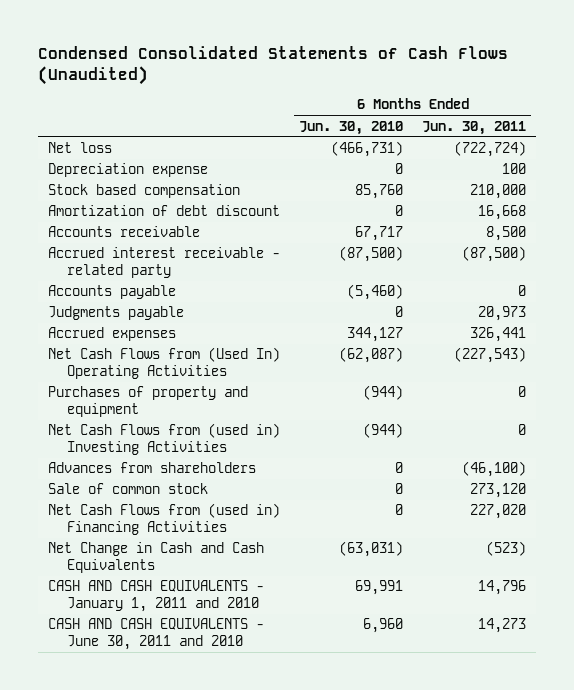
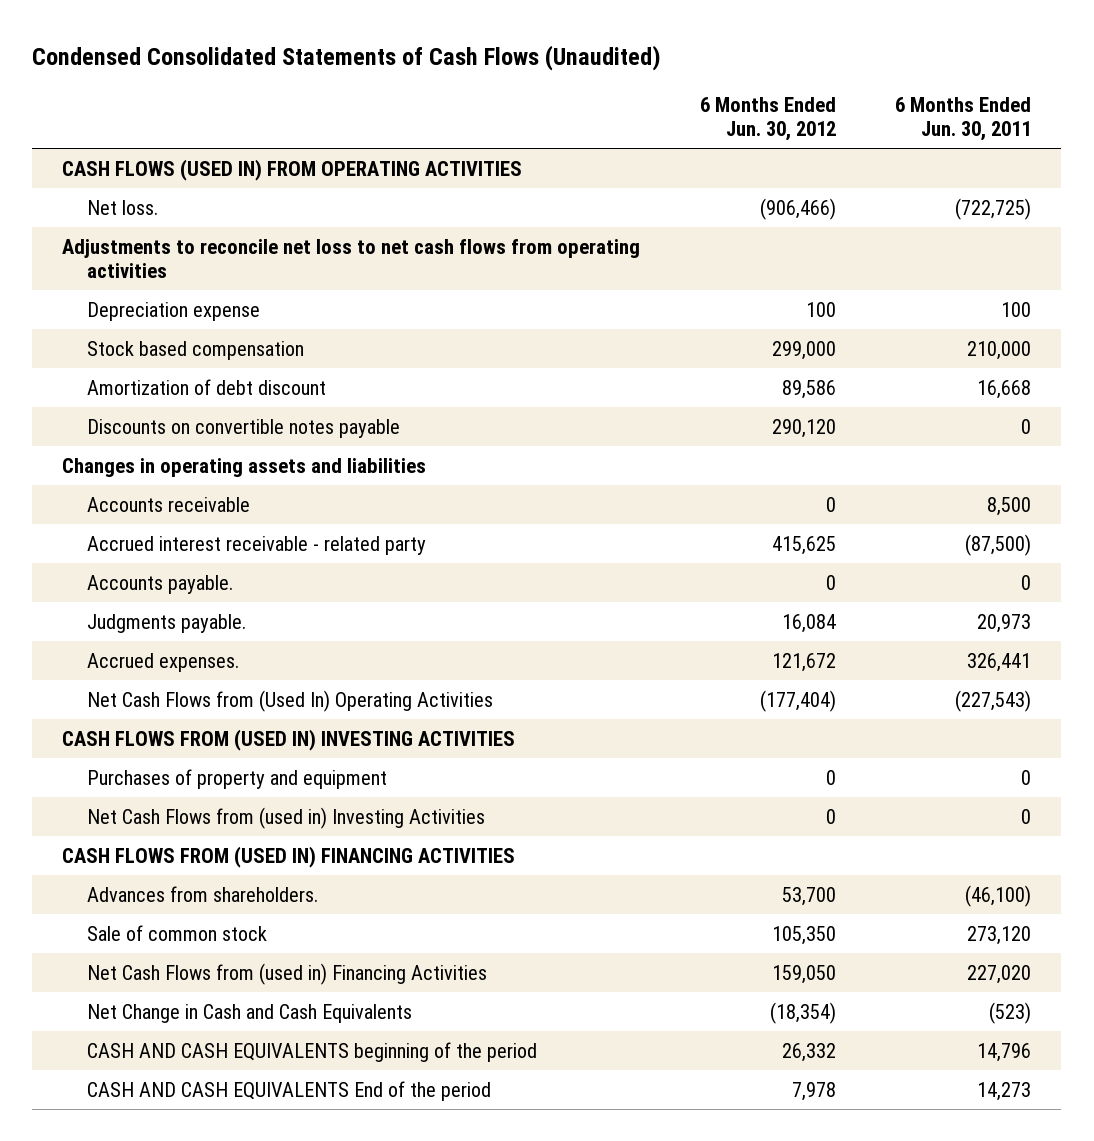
- | 6 Months Ended Jun. 30, 2010 | 6 Months Ended Jun. 30, 2011
+ | 6 Months Ended Jun. 30, 2012 | 6 Months Ended Jun. 30, 2011
- Net loss | (466,731) | (722,724)
+ CASH FLOWS (USED IN) FROM OPERATING ACTIVITIES
+ Net loss. | (906,466) | (722,725)
+ Adjustments to reconcile net loss to net cash flows from operating activities
+ Discounts on convertible notes payable | 290,120 | 0
+ Changes in operating assets and liabilities
- Accounts payable | (5,460) | 0
- Judgments payable | 0 | 20,973
- Accrued expenses | 344,127 | 326,441
+ Accounts payable. | 0 | 0
+ Judgments payable. | 16,084 | 20,973
+ Accrued expenses. | 121,672 | 326,441
+ CASH FLOWS FROM (USED IN) INVESTING ACTIVITIES
- Advances from shareholders | 0 | (46,100)
+ CASH FLOWS FROM (USED IN) FINANCING ACTIVITIES
+ Advances from shareholders. | 53,700 | (46,100)
- CASH AND CASH EQUIVALENTS - January 1, 2011 and 2010 | 69,991 | 14,796
- CASH AND CASH EQUIVALENTS - June 30, 2011 and 2010 | 6,960 | 14,273
+ CASH AND CASH EQUIVALENTS beginning of the period | 26,332 | 14,796
+ CASH AND CASH EQUIVALENTS End of the period | 7,978 | 14,273

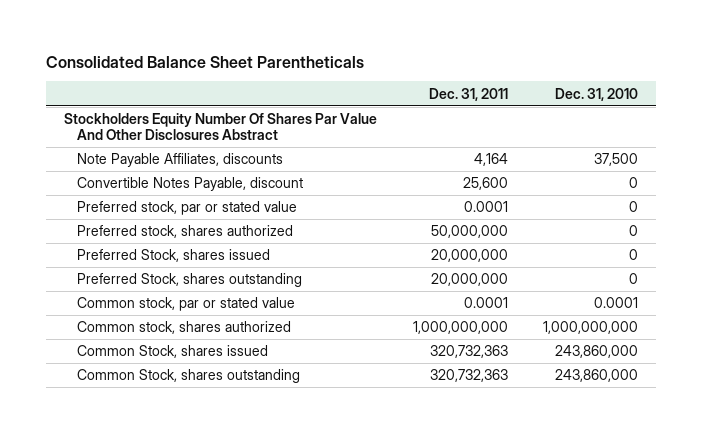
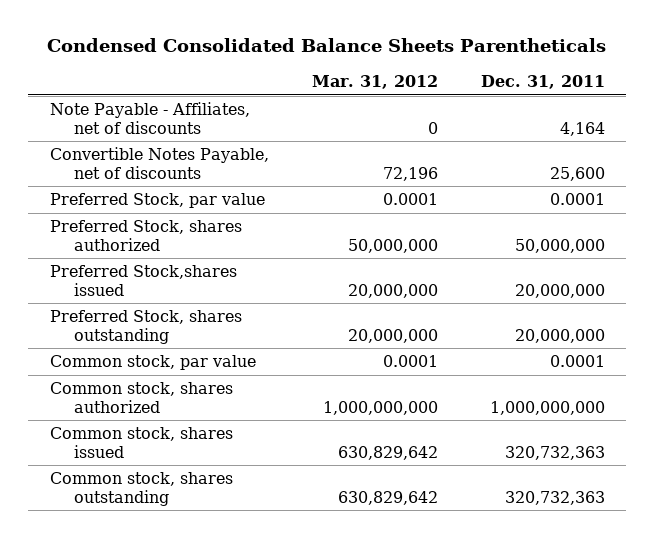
- Consolidated Balance Sheet Parentheticals
+ Condensed Consolidated Balance Sheets Parentheticals
- | Dec. 31, 2011 | Dec. 31, 2010
+ | Mar. 31, 2012 | Dec. 31, 2011
- Stockholders Equity Number Of Shares Par Value And Other Disclosures Abstract
- Note Payable Affiliates, discounts | 4,164 | 37,500
- Convertible Notes Payable, discount | 25,600 | 0
- Preferred stock, par or stated value | 0.0001 | 0
- Preferred stock, shares authorized | 50,000,000 | 0
- Preferred Stock, shares issued | 20,000,000 | 0
+ Note Payable - Affiliates, net of discounts | 0 | 4,164
+ Convertible Notes Payable, net of discounts | 72,196 | 25,600
+ Preferred Stock, par value | 0.0001 | 0.0001
+ Preferred Stock, shares authorized | 50,000,000 | 50,000,000
+ Preferred Stock,shares issued | 20,000,000 | 20,000,000
- Common stock, par or stated value | 0.0001 | 0.0001
+ Common stock, par value | 0.0001 | 0.0001
- Common Stock, shares issued | 320,732,363 | 243,860,000
- Common Stock, shares outstanding | 320,732,363 | 243,860,000
+ Common stock, shares issued | 630,829,642 | 320,732,363
+ Common stock, shares outstanding | 630,829,642 | 320,732,363

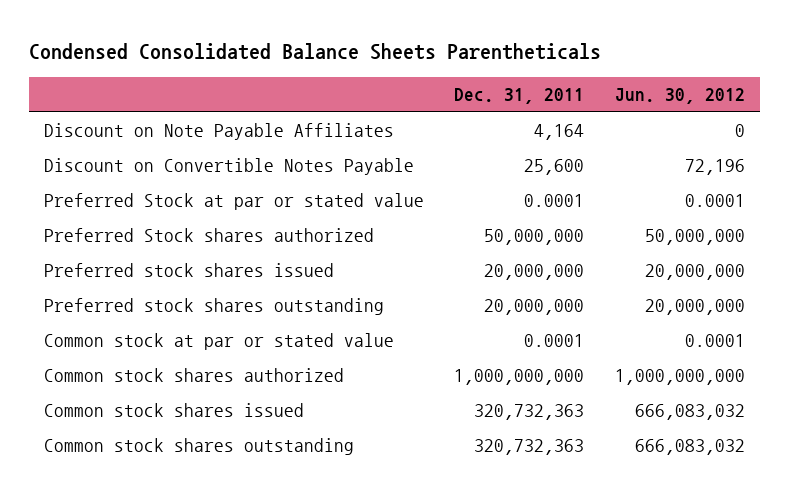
- | Mar. 31, 2012 | Dec. 31, 2011
+ | Dec. 31, 2011 | Jun. 30, 2012
- Note Payable - Affiliates, net of discounts | 0 | 4,164
- Convertible Notes Payable, net of discounts | 72,196 | 25,600
- Preferred Stock, par value | 0.0001 | 0.0001
- Preferred Stock, shares authorized | 50,000,000 | 50,000,000
- Preferred Stock,shares issued | 20,000,000 | 20,000,000
- Preferred Stock, shares outstanding | 20,000,000 | 20,000,000
- Common stock, par value | 0.0001 | 0.0001
- Common stock, shares authorized | 1,000,000,000 | 1,000,000,000
- Common stock, shares issued | 630,829,642 | 320,732,363
- Common stock, shares outstanding | 630,829,642 | 320,732,363
+ Discount on Note Payable Affiliates | 4,164 | 0
+ Discount on Convertible Notes Payable | 25,600 | 72,196
+ Preferred Stock at par or stated value | 0.0001 | 0.0001
+ Preferred Stock shares authorized | 50,000,000 | 50,000,000
+ Preferred stock shares issued | 20,000,000 | 20,000,000
+ Preferred stock shares outstanding | 20,000,000 | 20,000,000
+ Common stock at par or stated value | 0.0001 | 0.0001
+ Common stock shares authorized | 1,000,000,000 | 1,000,000,000
+ Common stock shares issued | 320,732,363 | 666,083,032
+ Common stock shares outstanding | 320,732,363 | 666,083,032

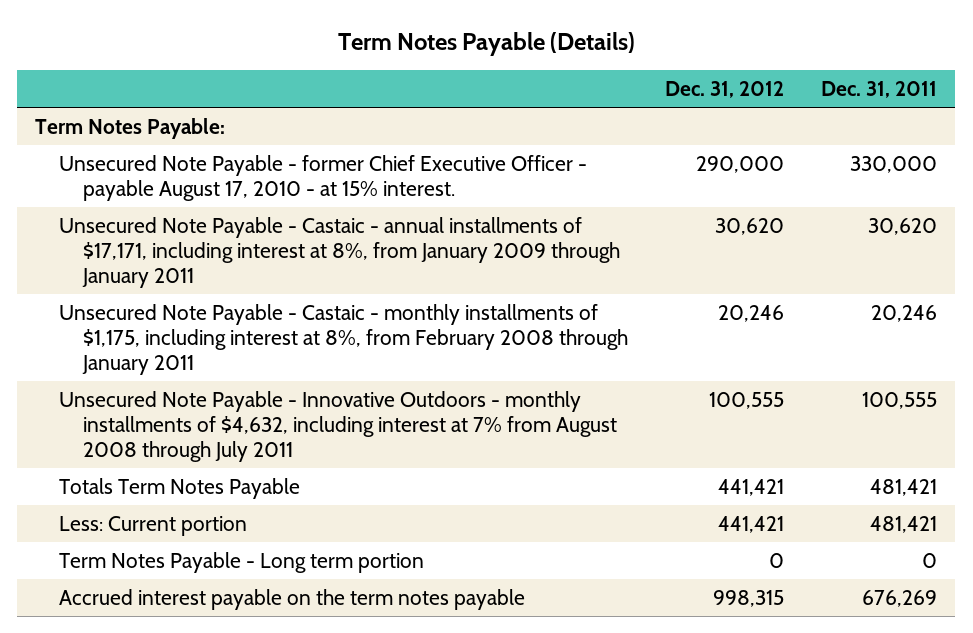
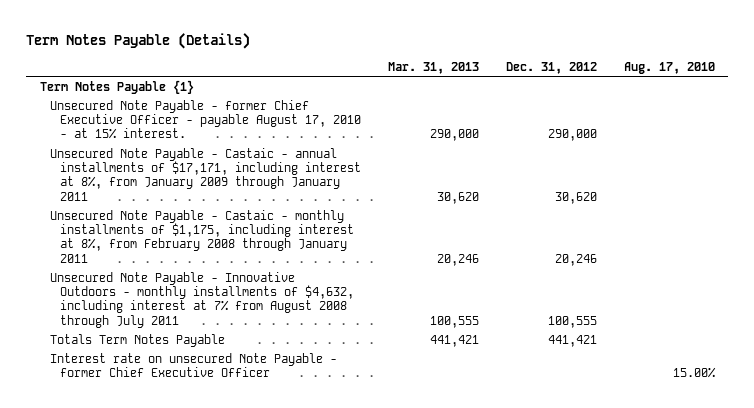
- | Dec. 31, 2012 | Dec. 31, 2011
+ | Mar. 31, 2013 | Dec. 31, 2012 | Aug. 17, 2010
- Term Notes Payable:
+ Term Notes Payable {1}
- Less: Current portion | 441,421 | 481,421
- Term Notes Payable - Long term portion | 0 | 0
- Accrued interest payable on the term notes payable | 998,315 | 676,269
+ Interest rate on unsecured Note Payable - former Chief Executive Officer | | | 15.00%

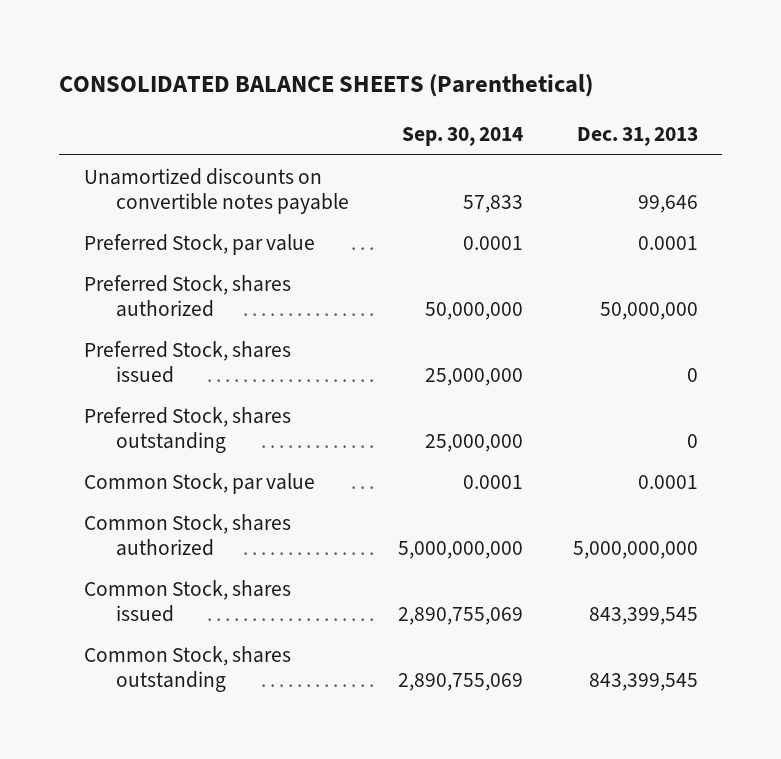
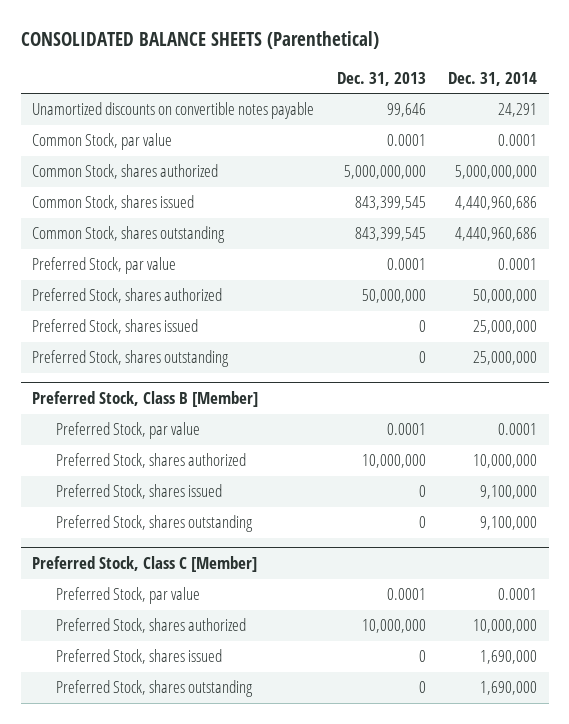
- | Sep. 30, 2014 | Dec. 31, 2013
+ | Dec. 31, 2013 | Dec. 31, 2014
moved down: Preferred Stock, par value | 0.0001 | 0.0001
moved down: Preferred Stock, shares authorized | 50,000,000 | 50,000,000
moved down: Preferred Stock, shares issued | 0 | 25,000,000
moved down: Preferred Stock, shares outstanding | 0 | 25,000,000
+ Preferred Stock, Class B [Member]
+ Preferred Stock, par value | 0.0001 | 0.0001
+ Preferred Stock, shares authorized | 10,000,000 | 10,000,000
+ Preferred Stock, shares issued | 0 | 9,100,000
+ Preferred Stock, shares outstanding | 0 | 9,100,000
+ Preferred Stock, Class C [Member]
+ Preferred Stock, par value | 0.0001 | 0.0001
+ Preferred Stock, shares authorized | 10,000,000 | 10,000,000
+ Preferred Stock, shares issued | 0 | 1,690,000
+ Preferred Stock, shares outstanding | 0 | 1,690,000

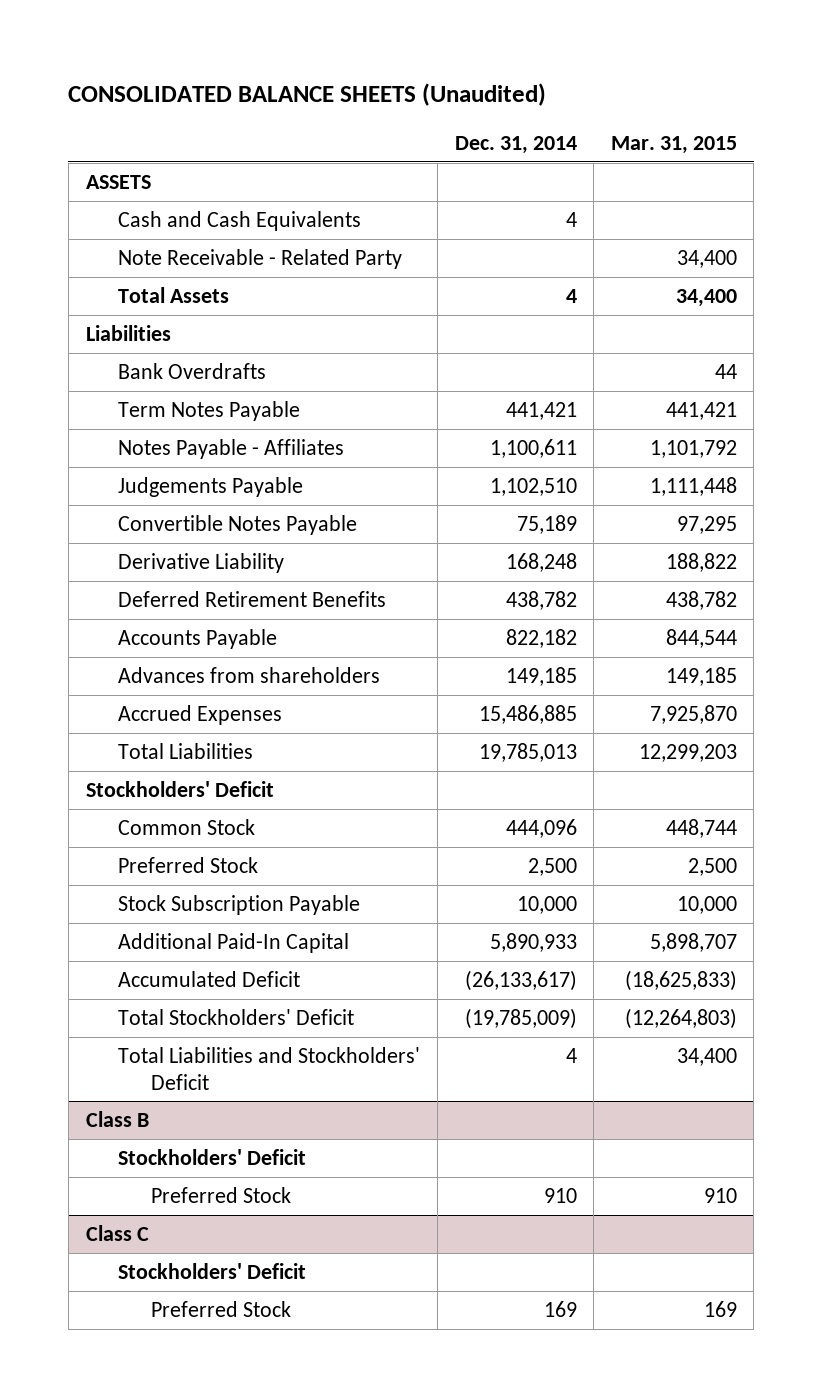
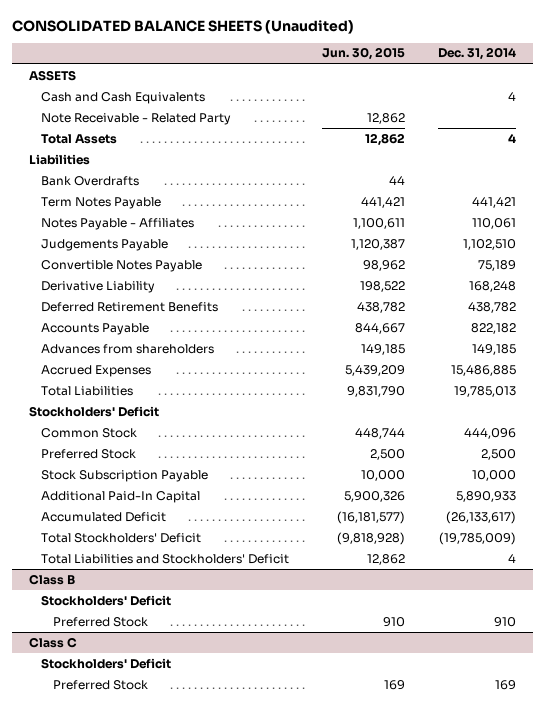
- | Dec. 31, 2014 | Mar. 31, 2015
+ | Jun. 30, 2015 | Dec. 31, 2014
- Notes Payable - Affiliates | 1,100,611 | 1,101,792
+ Notes Payable - Affiliates | 1,100,611 | 110,061

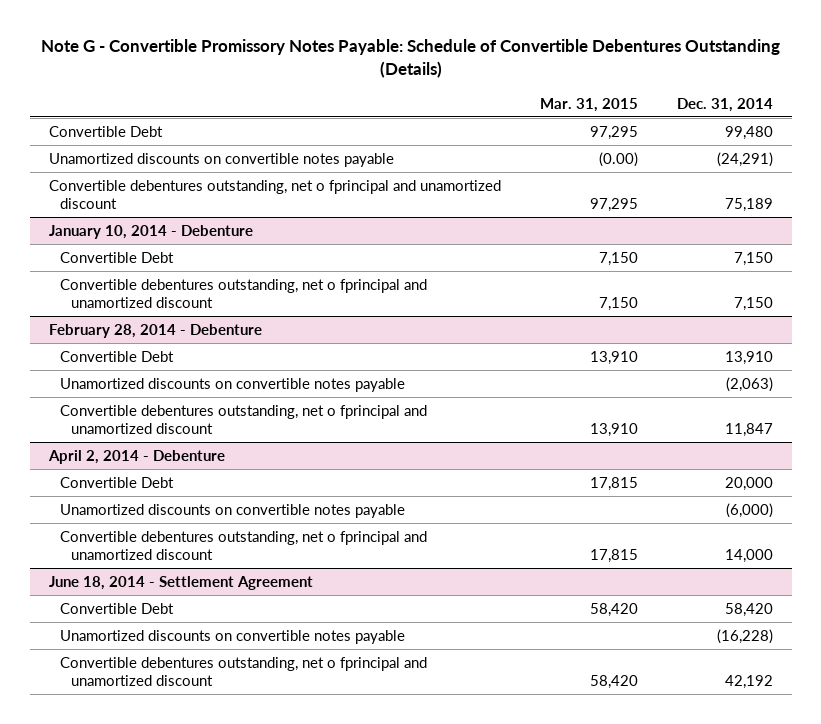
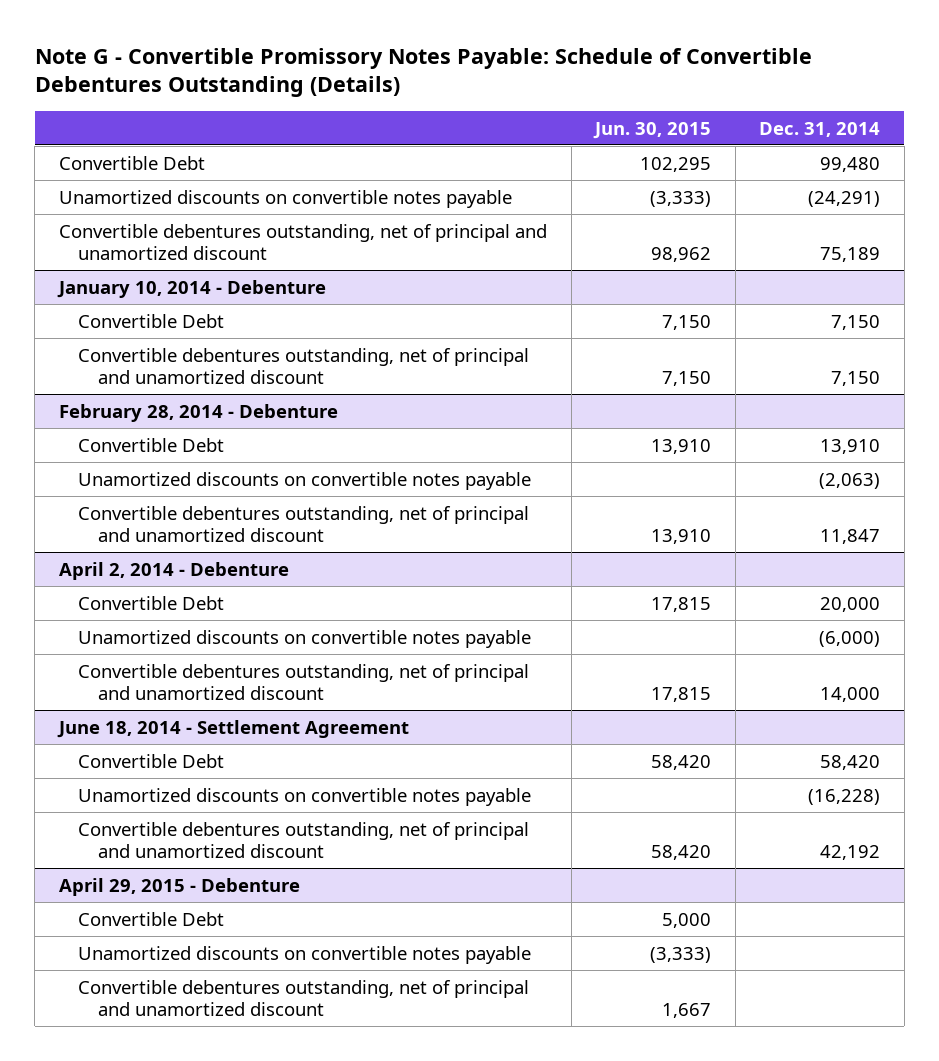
- | Mar. 31, 2015 | Dec. 31, 2014
+ | Jun. 30, 2015 | Dec. 31, 2014
- Convertible debentures outstanding, net o fprincipal and unamortized discount | 97,295 | 75,189
+ Convertible debentures outstanding, net of principal and unamortized discount | 98,962 | 75,189
@ January 10, 2014 - Debenture
- Convertible debentures outstanding, net o fprincipal and unamortized discount | 7,150 | 7,150
+ Convertible debentures outstanding, net of principal and unamortized discount | 7,150 | 7,150
@ February 28, 2014 - Debenture
- Convertible debentures outstanding, net o fprincipal and unamortized discount | 13,910 | 11,847
+ Convertible debentures outstanding, net of principal and unamortized discount | 13,910 | 11,847
@ April 2, 2014 - Debenture
- Convertible debentures outstanding, net o fprincipal and unamortized discount | 17,815 | 14,000
+ Convertible debentures outstanding, net of principal and unamortized discount | 17,815 | 14,000
@ June 18, 2014 - Settlement Agreement
- Convertible debentures outstanding, net o fprincipal and unamortized discount | 58,420 | 42,192
+ Convertible debentures outstanding, net of principal and unamortized discount | 58,420 | 42,192
+ April 29, 2015 - Debenture
+ Convertible Debt | 5,000 |
+ Unamortized discounts on convertible notes payable | (3,333) |
+ Convertible debentures outstanding, net of principal and unamortized discount | 1,667 |

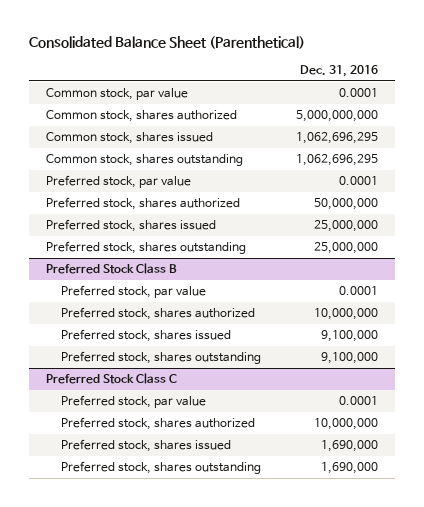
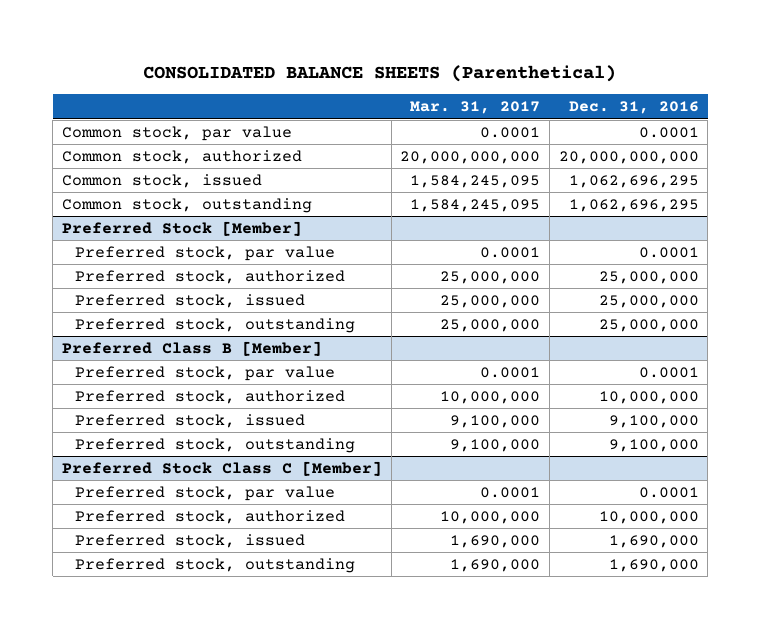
- Consolidated Balance Sheet (Parenthetical)
+ CONSOLIDATED BALANCE SHEETS (Parenthetical)
- | Dec. 31, 2016
+ | Mar. 31, 2017 | Dec. 31, 2016
- Common stock, shares authorized | 5,000,000,000
- Common stock, shares issued | 1,062,696,295
- Common stock, shares outstanding | 1,062,696,295
+ Common stock, authorized | 20,000,000,000 | 20,000,000,000
+ Common stock, issued | 1,584,245,095 | 1,062,696,295
+ Common stock, outstanding | 1,584,245,095 | 1,062,696,295
+ Preferred Stock [Member]
- Preferred stock, shares authorized | 50,000,000
- Preferred stock, shares issued | 25,000,000
- Preferred stock, shares outstanding | 25,000,000
- Preferred Stock Class B
+ Preferred stock, authorized | 25,000,000 | 25,000,000
+ Preferred stock, issued | 25,000,000 | 25,000,000
+ Preferred stock, outstanding | 25,000,000 | 25,000,000
+ Preferred Class B [Member]
- Preferred stock, shares authorized | 10,000,000
- Preferred stock, shares issued | 9,100,000
- Preferred stock, shares outstanding | 9,100,000
- Preferred Stock Class C
+ Preferred stock, authorized | 10,000,000 | 10,000,000
+ Preferred stock, issued | 9,100,000 | 9,100,000
+ Preferred stock, outstanding | 9,100,000 | 9,100,000
+ Preferred Stock Class C [Member]
- Preferred stock, shares authorized | 10,000,000
- Preferred stock, shares issued | 1,690,000
- Preferred stock, shares outstanding | 1,690,000
+ Preferred stock, authorized | 10,000,000 | 10,000,000
+ Preferred stock, issued | 1,690,000 | 1,690,000
+ Preferred stock, outstanding | 1,690,000 | 1,690,000

